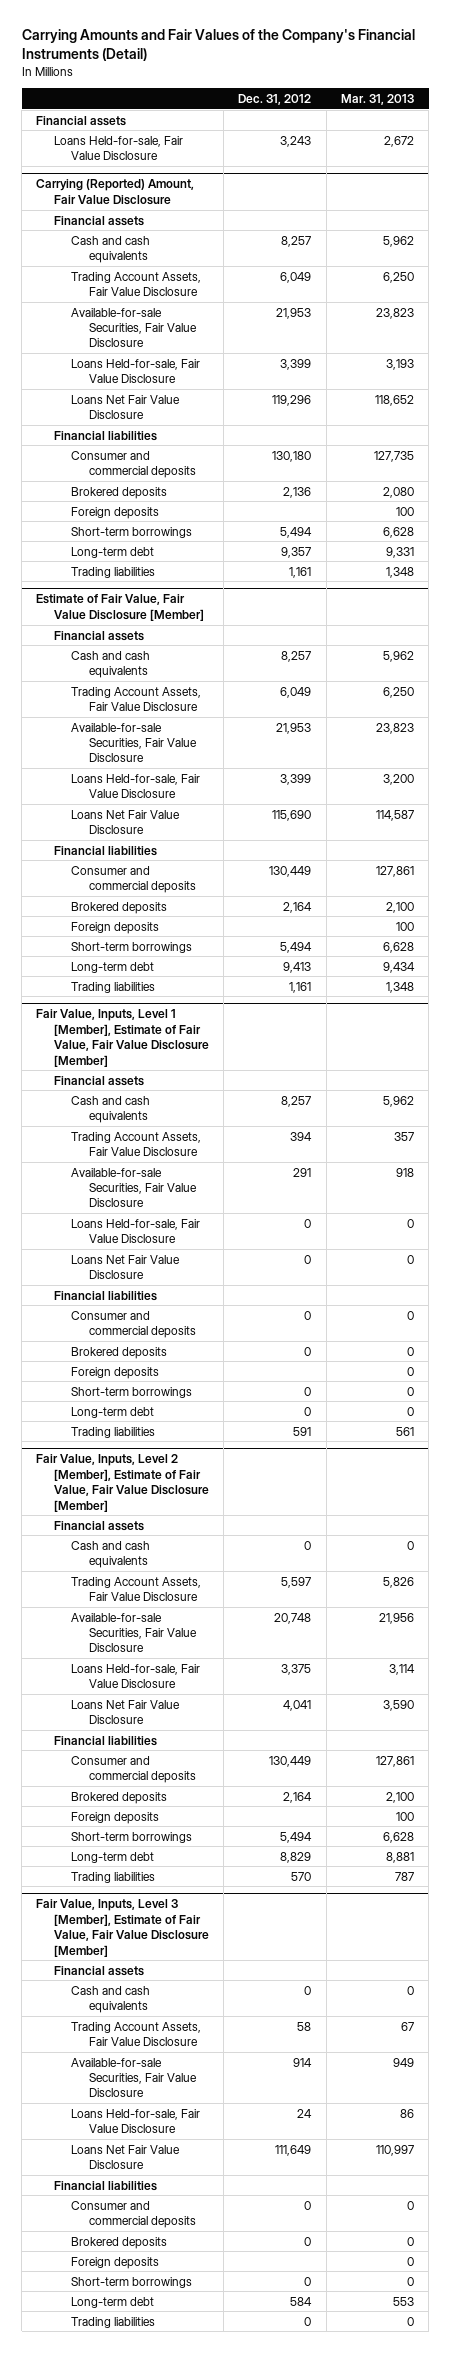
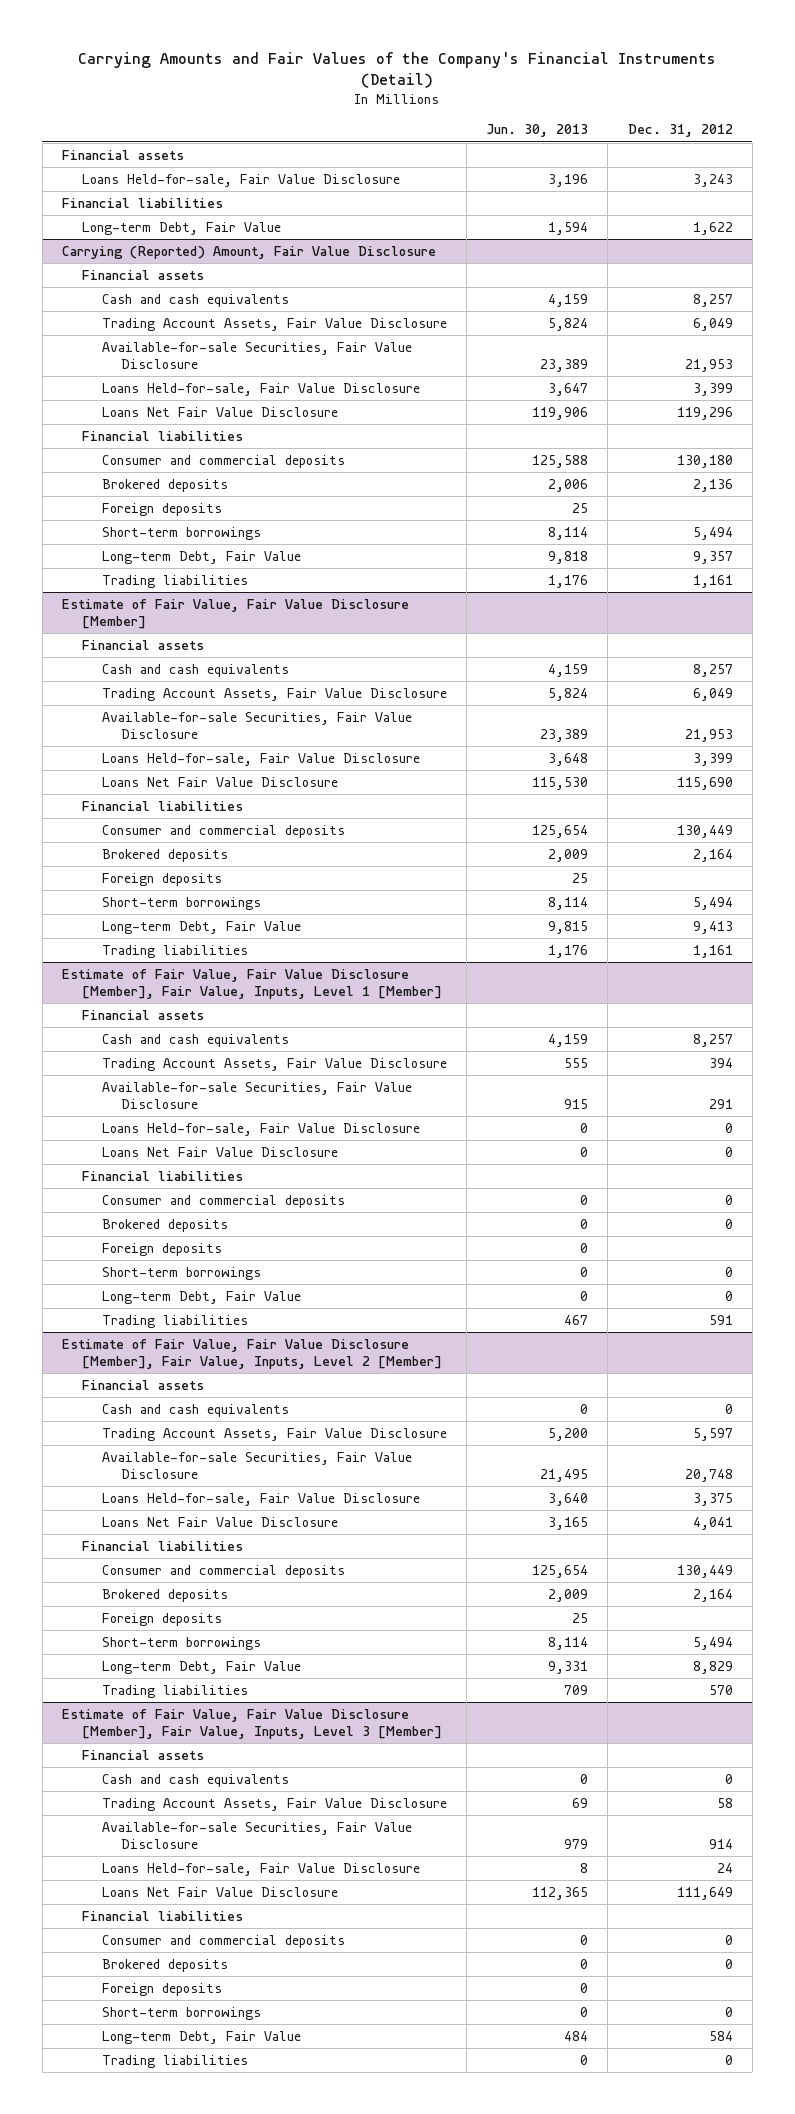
- | Dec. 31, 2012 | Mar. 31, 2013
+ | Jun. 30, 2013 | Dec. 31, 2012
+ Financial liabilities
+ Long-term Debt, Fair Value | 1,594 | 1,622
@ Carrying (Reported) Amount, Fair Value Disclosure
- Long-term debt | 9,357 | 9,331
+ Long-term Debt, Fair Value | 9,818 | 9,357
@ Estimate of Fair Value, Fair Value Disclosure [Member]
- Long-term debt | 9,413 | 9,434
+ Long-term Debt, Fair Value | 9,815 | 9,413
- Fair Value, Inputs, Level 1 [Member], Estimate of Fair Value, Fair Value Disclosure [Member]
+ Estimate of Fair Value, Fair Value Disclosure [Member], Fair Value, Inputs, Level 1 [Member]
- Long-term debt | 0 | 0
+ Long-term Debt, Fair Value | 0 | 0
- Fair Value, Inputs, Level 2 [Member], Estimate of Fair Value, Fair Value Disclosure [Member]
+ Estimate of Fair Value, Fair Value Disclosure [Member], Fair Value, Inputs, Level 2 [Member]
- Long-term debt | 8,829 | 8,881
+ Long-term Debt, Fair Value | 9,331 | 8,829
- Fair Value, Inputs, Level 3 [Member], Estimate of Fair Value, Fair Value Disclosure [Member]
+ Estimate of Fair Value, Fair Value Disclosure [Member], Fair Value, Inputs, Level 3 [Member]
- Long-term debt | 584 | 553
+ Long-term Debt, Fair Value | 484 | 584

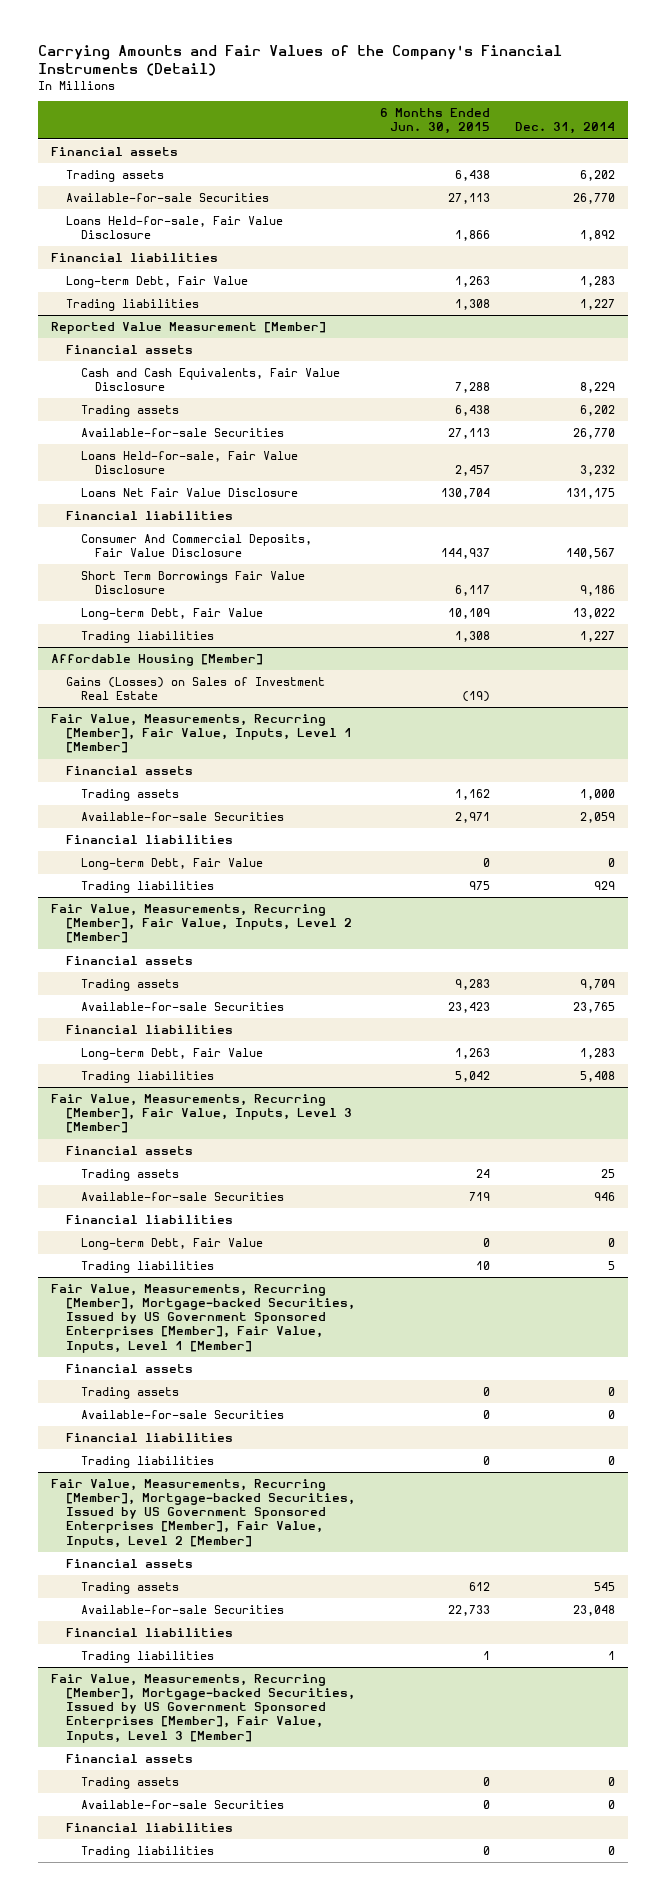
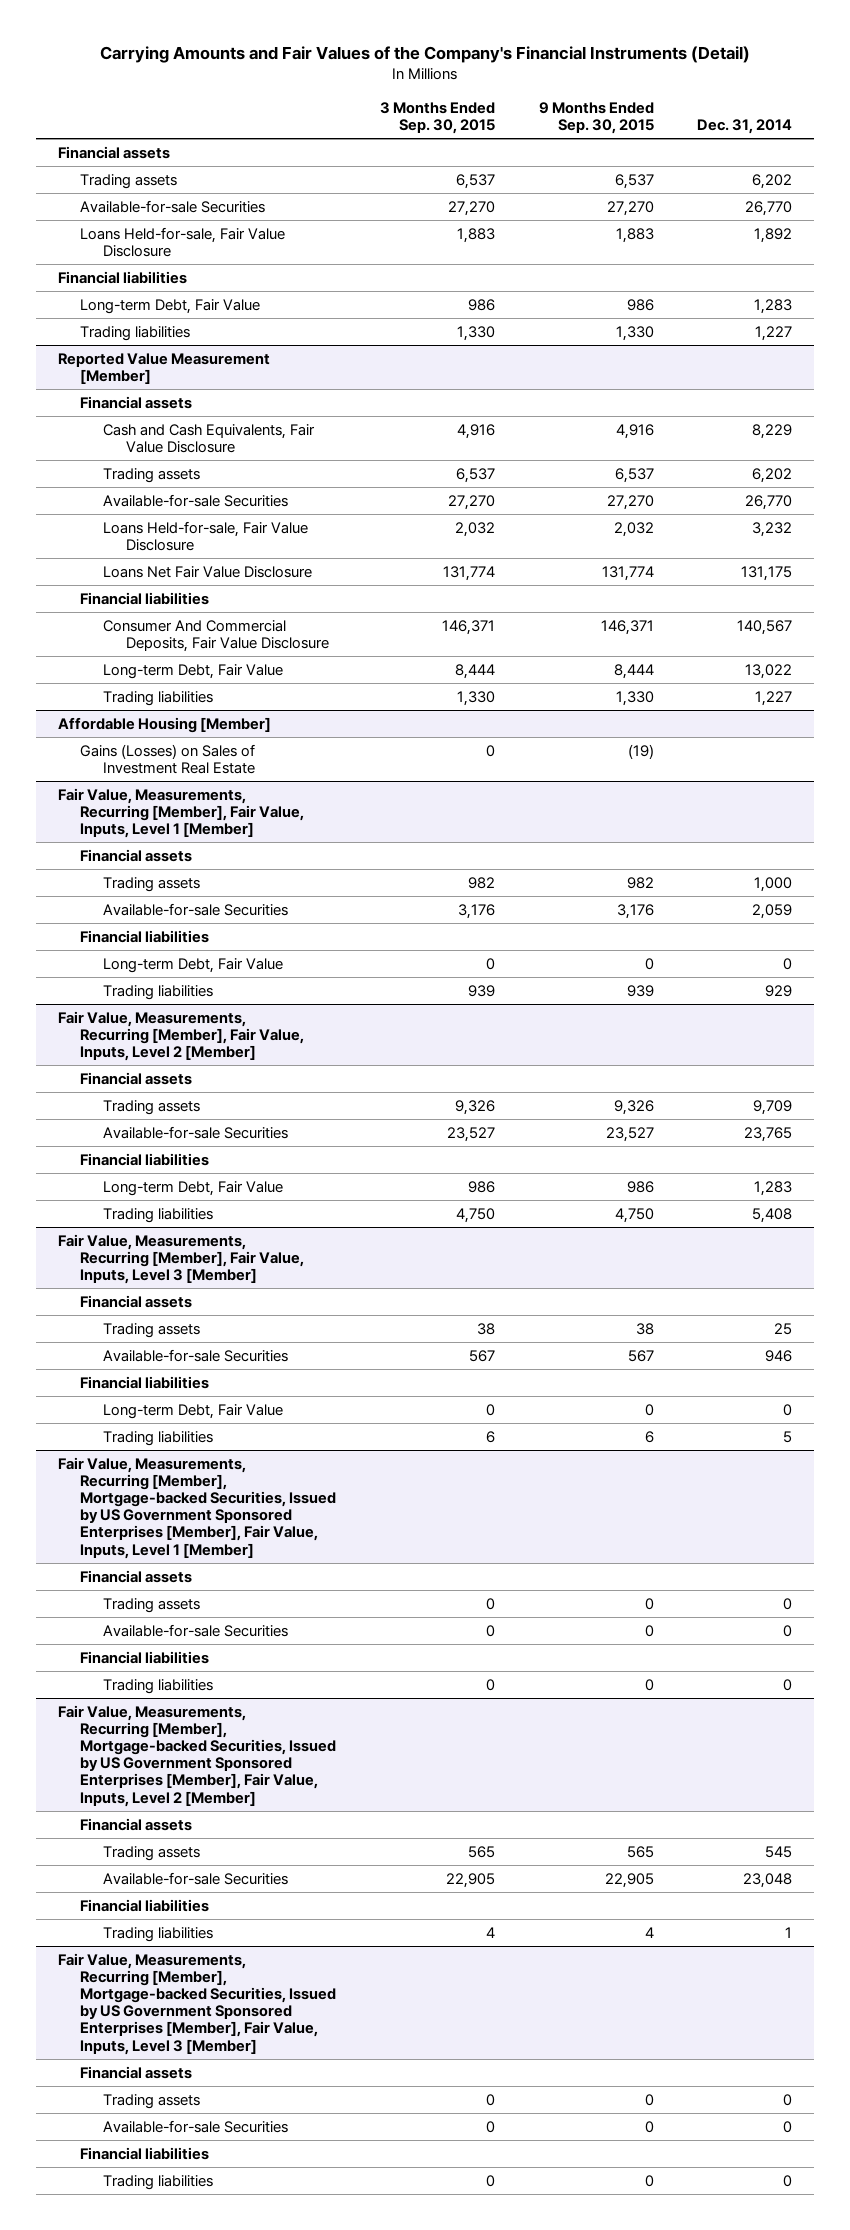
- | 6 Months Ended Jun. 30, 2015 | Dec. 31, 2014
+ | 3 Months Ended Sep. 30, 2015 | 9 Months Ended Sep. 30, 2015 | Dec. 31, 2014
@ Reported Value Measurement [Member]
- Short Term Borrowings Fair Value Disclosure | 6,117 | 9,186

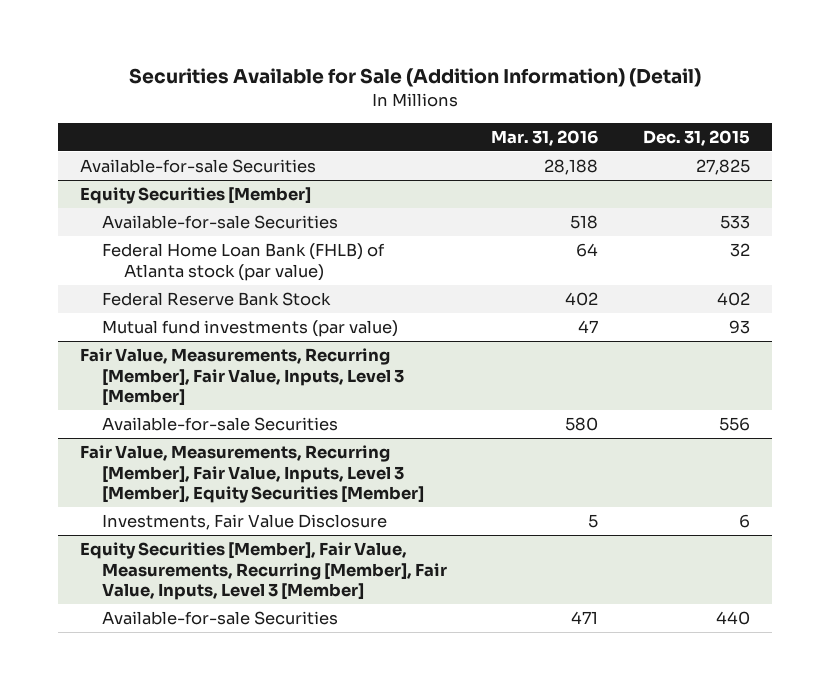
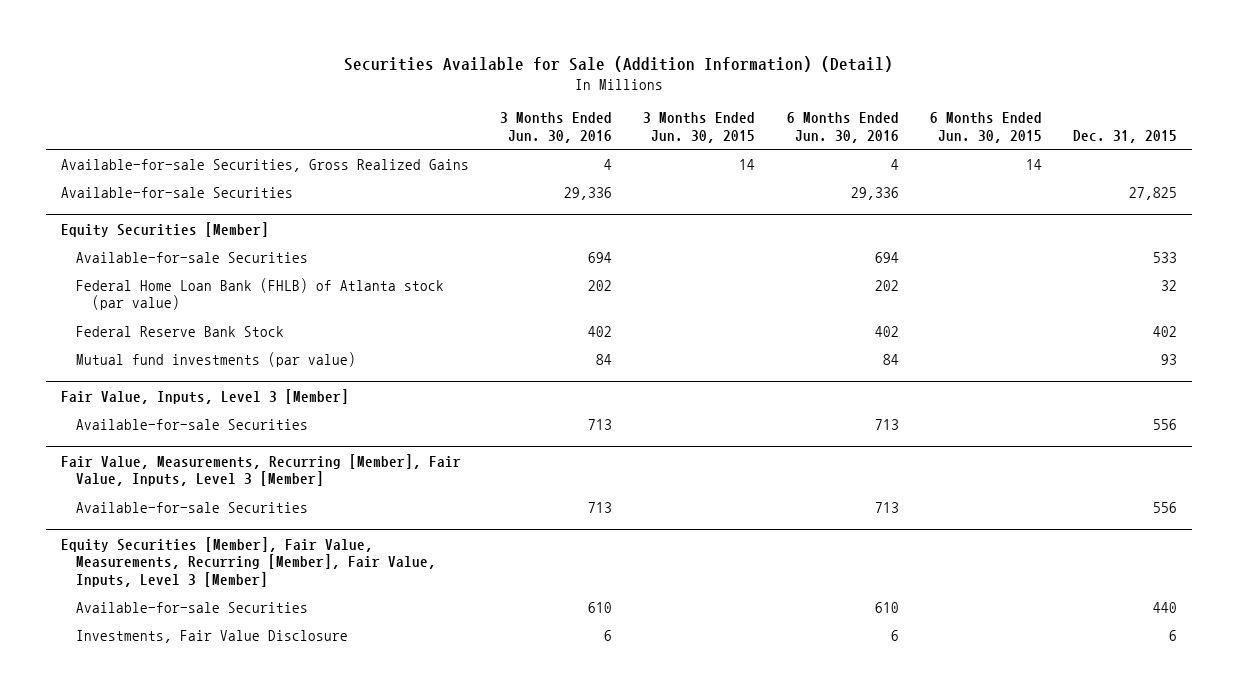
- | Mar. 31, 2016 | Dec. 31, 2015
+ | 3 Months Ended Jun. 30, 2016 | 3 Months Ended Jun. 30, 2015 | 6 Months Ended Jun. 30, 2016 | 6 Months Ended Jun. 30, 2015 | Dec. 31, 2015
+ Available-for-sale Securities, Gross Realized Gains | 4 | 14 | 4 | 14 |
+ Fair Value, Inputs, Level 3 [Member]
+ Available-for-sale Securities | 713 | | 713 | | 556
- Fair Value, Measurements, Recurring [Member], Fair Value, Inputs, Level 3 [Member], Equity Securities [Member]
- Investments, Fair Value Disclosure | 5 | 6
@ Equity Securities [Member], Fair Value, Measurements, Recurring [Member], Fair Value, Inputs, Level 3 [Member]
+ Investments, Fair Value Disclosure | 6 | | 6 | | 6

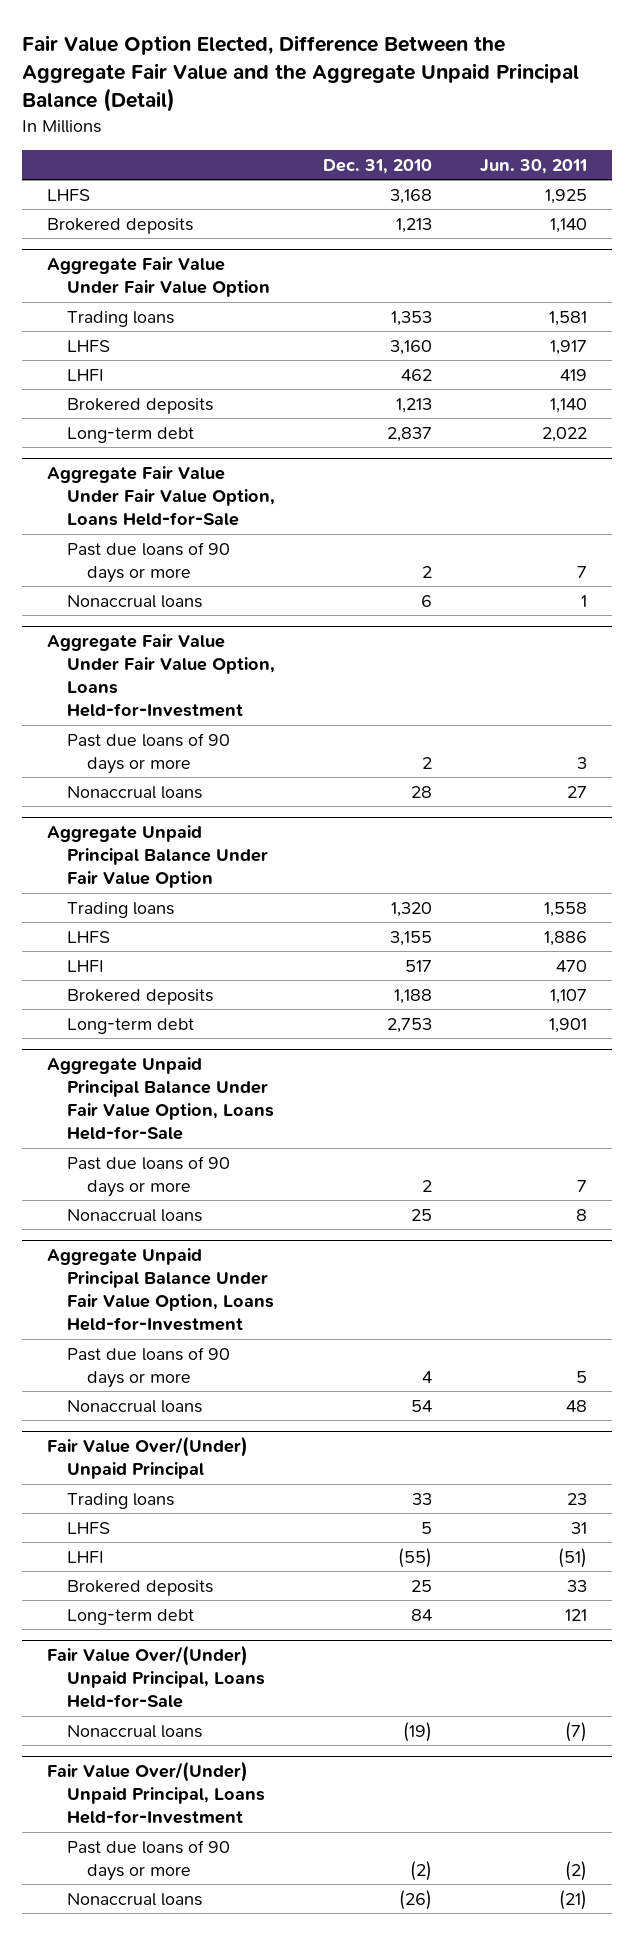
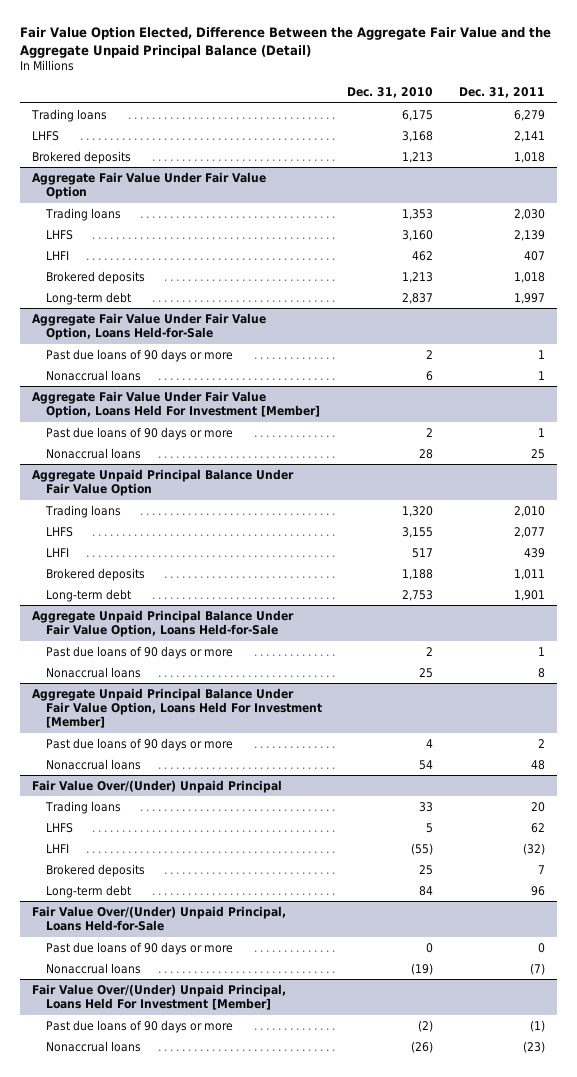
- | Dec. 31, 2010 | Jun. 30, 2011
+ | Dec. 31, 2010 | Dec. 31, 2011
+ Trading loans | 6,175 | 6,279
- Aggregate Fair Value Under Fair Value Option, Loans Held-for-Investment
+ Aggregate Fair Value Under Fair Value Option, Loans Held For Investment [Member]
- Aggregate Unpaid Principal Balance Under Fair Value Option, Loans Held-for-Investment
+ Aggregate Unpaid Principal Balance Under Fair Value Option, Loans Held For Investment [Member]
@ Fair Value Over/(Under) Unpaid Principal, Loans Held-for-Sale
+ Past due loans of 90 days or more | 0 | 0
- Fair Value Over/(Under) Unpaid Principal, Loans Held-for-Investment
+ Fair Value Over/(Under) Unpaid Principal, Loans Held For Investment [Member]

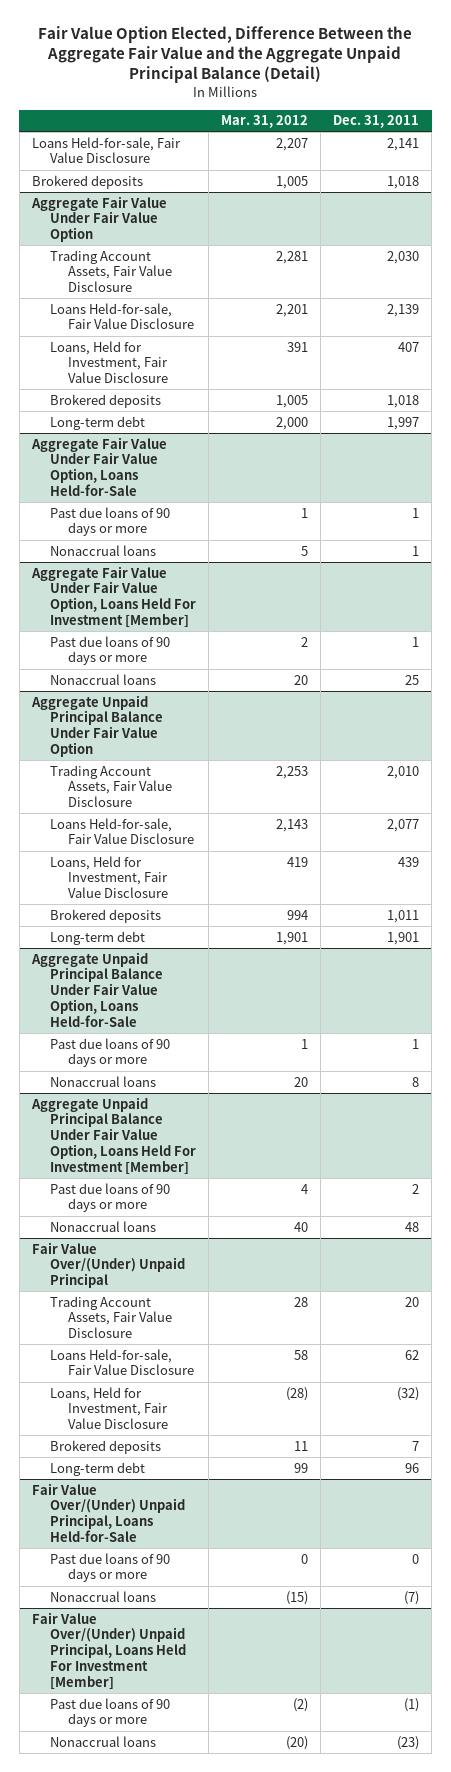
- | Dec. 31, 2010 | Dec. 31, 2011
+ | Mar. 31, 2012 | Dec. 31, 2011
- Trading loans | 6,175 | 6,279
- LHFS | 3,168 | 2,141
+ Loans Held-for-sale, Fair Value Disclosure | 2,207 | 2,141
@ Aggregate Fair Value Under Fair Value Option
- Trading loans | 1,353 | 2,030
- LHFS | 3,160 | 2,139
- LHFI | 462 | 407
+ Trading Account Assets, Fair Value Disclosure | 2,281 | 2,030
+ Loans Held-for-sale, Fair Value Disclosure | 2,201 | 2,139
+ Loans, Held for Investment, Fair Value Disclosure | 391 | 407
@ Aggregate Unpaid Principal Balance Under Fair Value Option
- Trading loans | 1,320 | 2,010
- LHFS | 3,155 | 2,077
- LHFI | 517 | 439
+ Trading Account Assets, Fair Value Disclosure | 2,253 | 2,010
+ Loans Held-for-sale, Fair Value Disclosure | 2,143 | 2,077
+ Loans, Held for Investment, Fair Value Disclosure | 419 | 439
@ Fair Value Over/(Under) Unpaid Principal
- Trading loans | 33 | 20
- LHFS | 5 | 62
- LHFI | (55) | (32)
+ Trading Account Assets, Fair Value Disclosure | 28 | 20
+ Loans Held-for-sale, Fair Value Disclosure | 58 | 62
+ Loans, Held for Investment, Fair Value Disclosure | (28) | (32)

